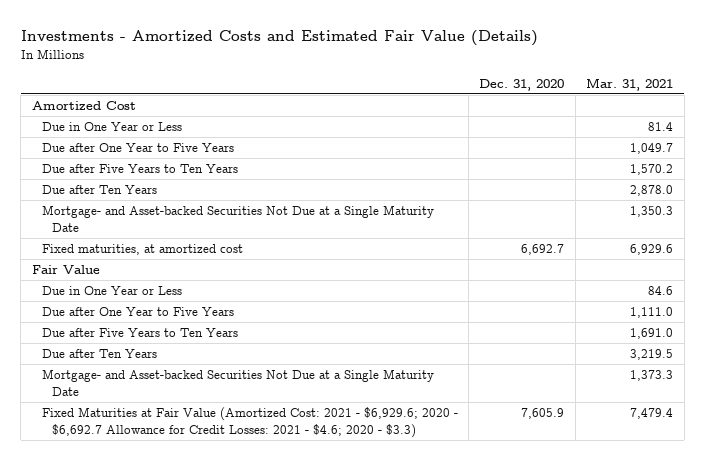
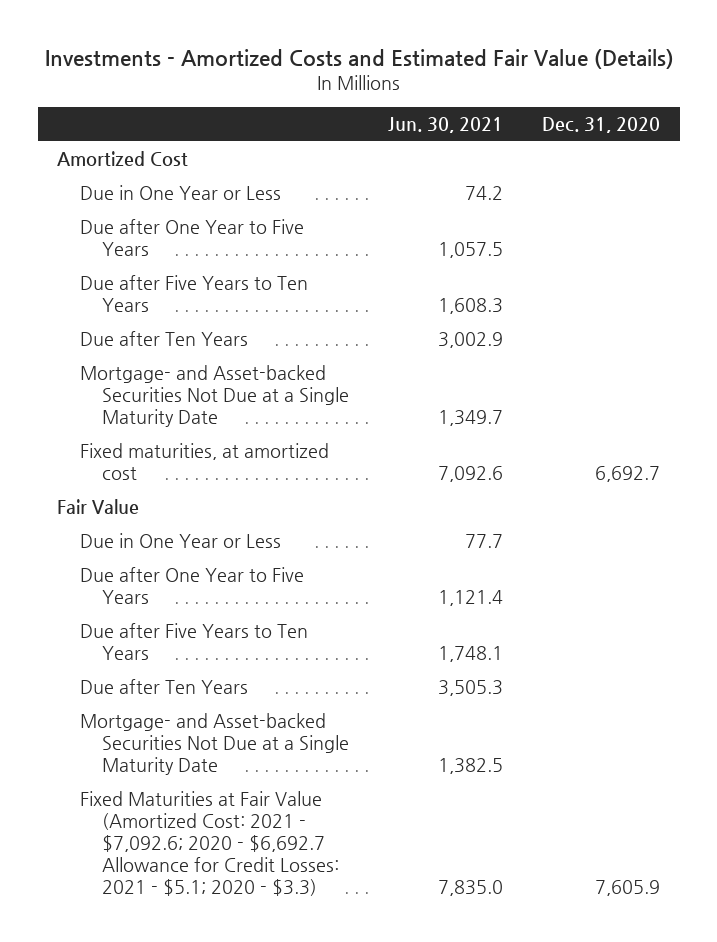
- | Dec. 31, 2020 | Mar. 31, 2021
+ | Jun. 30, 2021 | Dec. 31, 2020
- Fixed Maturities at Fair Value (Amortized Cost: 2021 - $6,929.6; 2020 - $6,692.7 Allowance for Credit Losses: 2021 - $4.6; 2020 - $3.3) | 7,605.9 | 7,479.4
+ Fixed Maturities at Fair Value (Amortized Cost: 2021 - $7,092.6; 2020 - $6,692.7 Allowance for Credit Losses: 2021 - $5.1; 2020 - $3.3) | 7,835.0 | 7,605.9

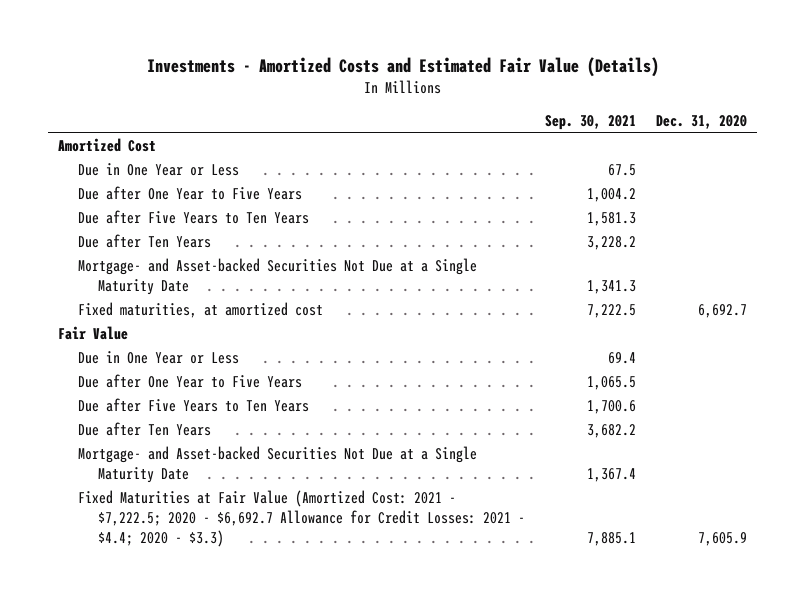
- | Jun. 30, 2021 | Dec. 31, 2020
+ | Sep. 30, 2021 | Dec. 31, 2020
- Fixed Maturities at Fair Value (Amortized Cost: 2021 - $7,092.6; 2020 - $6,692.7 Allowance for Credit Losses: 2021 - $5.1; 2020 - $3.3) | 7,835.0 | 7,605.9
+ Fixed Maturities at Fair Value (Amortized Cost: 2021 - $7,222.5; 2020 - $6,692.7 Allowance for Credit Losses: 2021 - $4.4; 2020 - $3.3) | 7,885.1 | 7,605.9

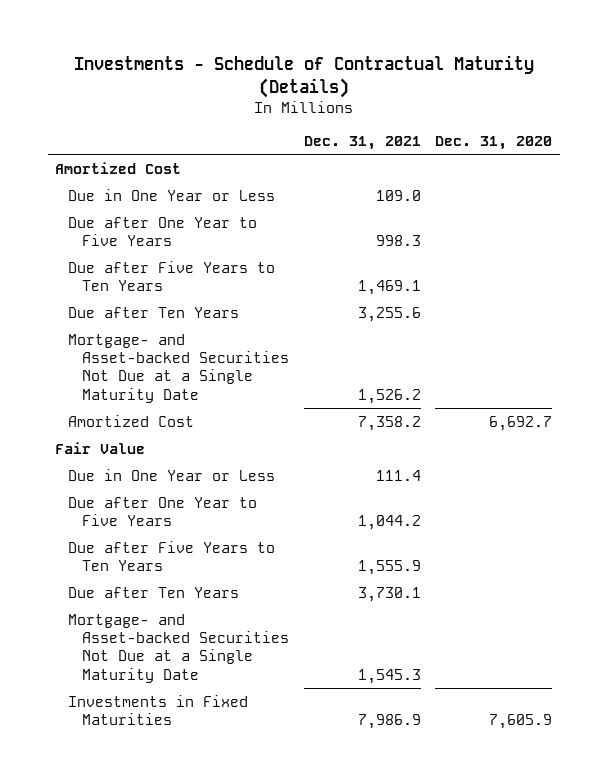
- Investments - Amortized Costs and Estimated Fair Value (Details)
+ Investments - Schedule of Contractual Maturity (Details)
- | Sep. 30, 2021 | Dec. 31, 2020
+ | Dec. 31, 2021 | Dec. 31, 2020
- Fixed maturities, at amortized cost | 7,222.5 | 6,692.7
+ Amortized Cost | 7,358.2 | 6,692.7
- Fixed Maturities at Fair Value (Amortized Cost: 2021 - $7,222.5; 2020 - $6,692.7 Allowance for Credit Losses: 2021 - $4.4; 2020 - $3.3) | 7,885.1 | 7,605.9
+ Investments in Fixed Maturities | 7,986.9 | 7,605.9

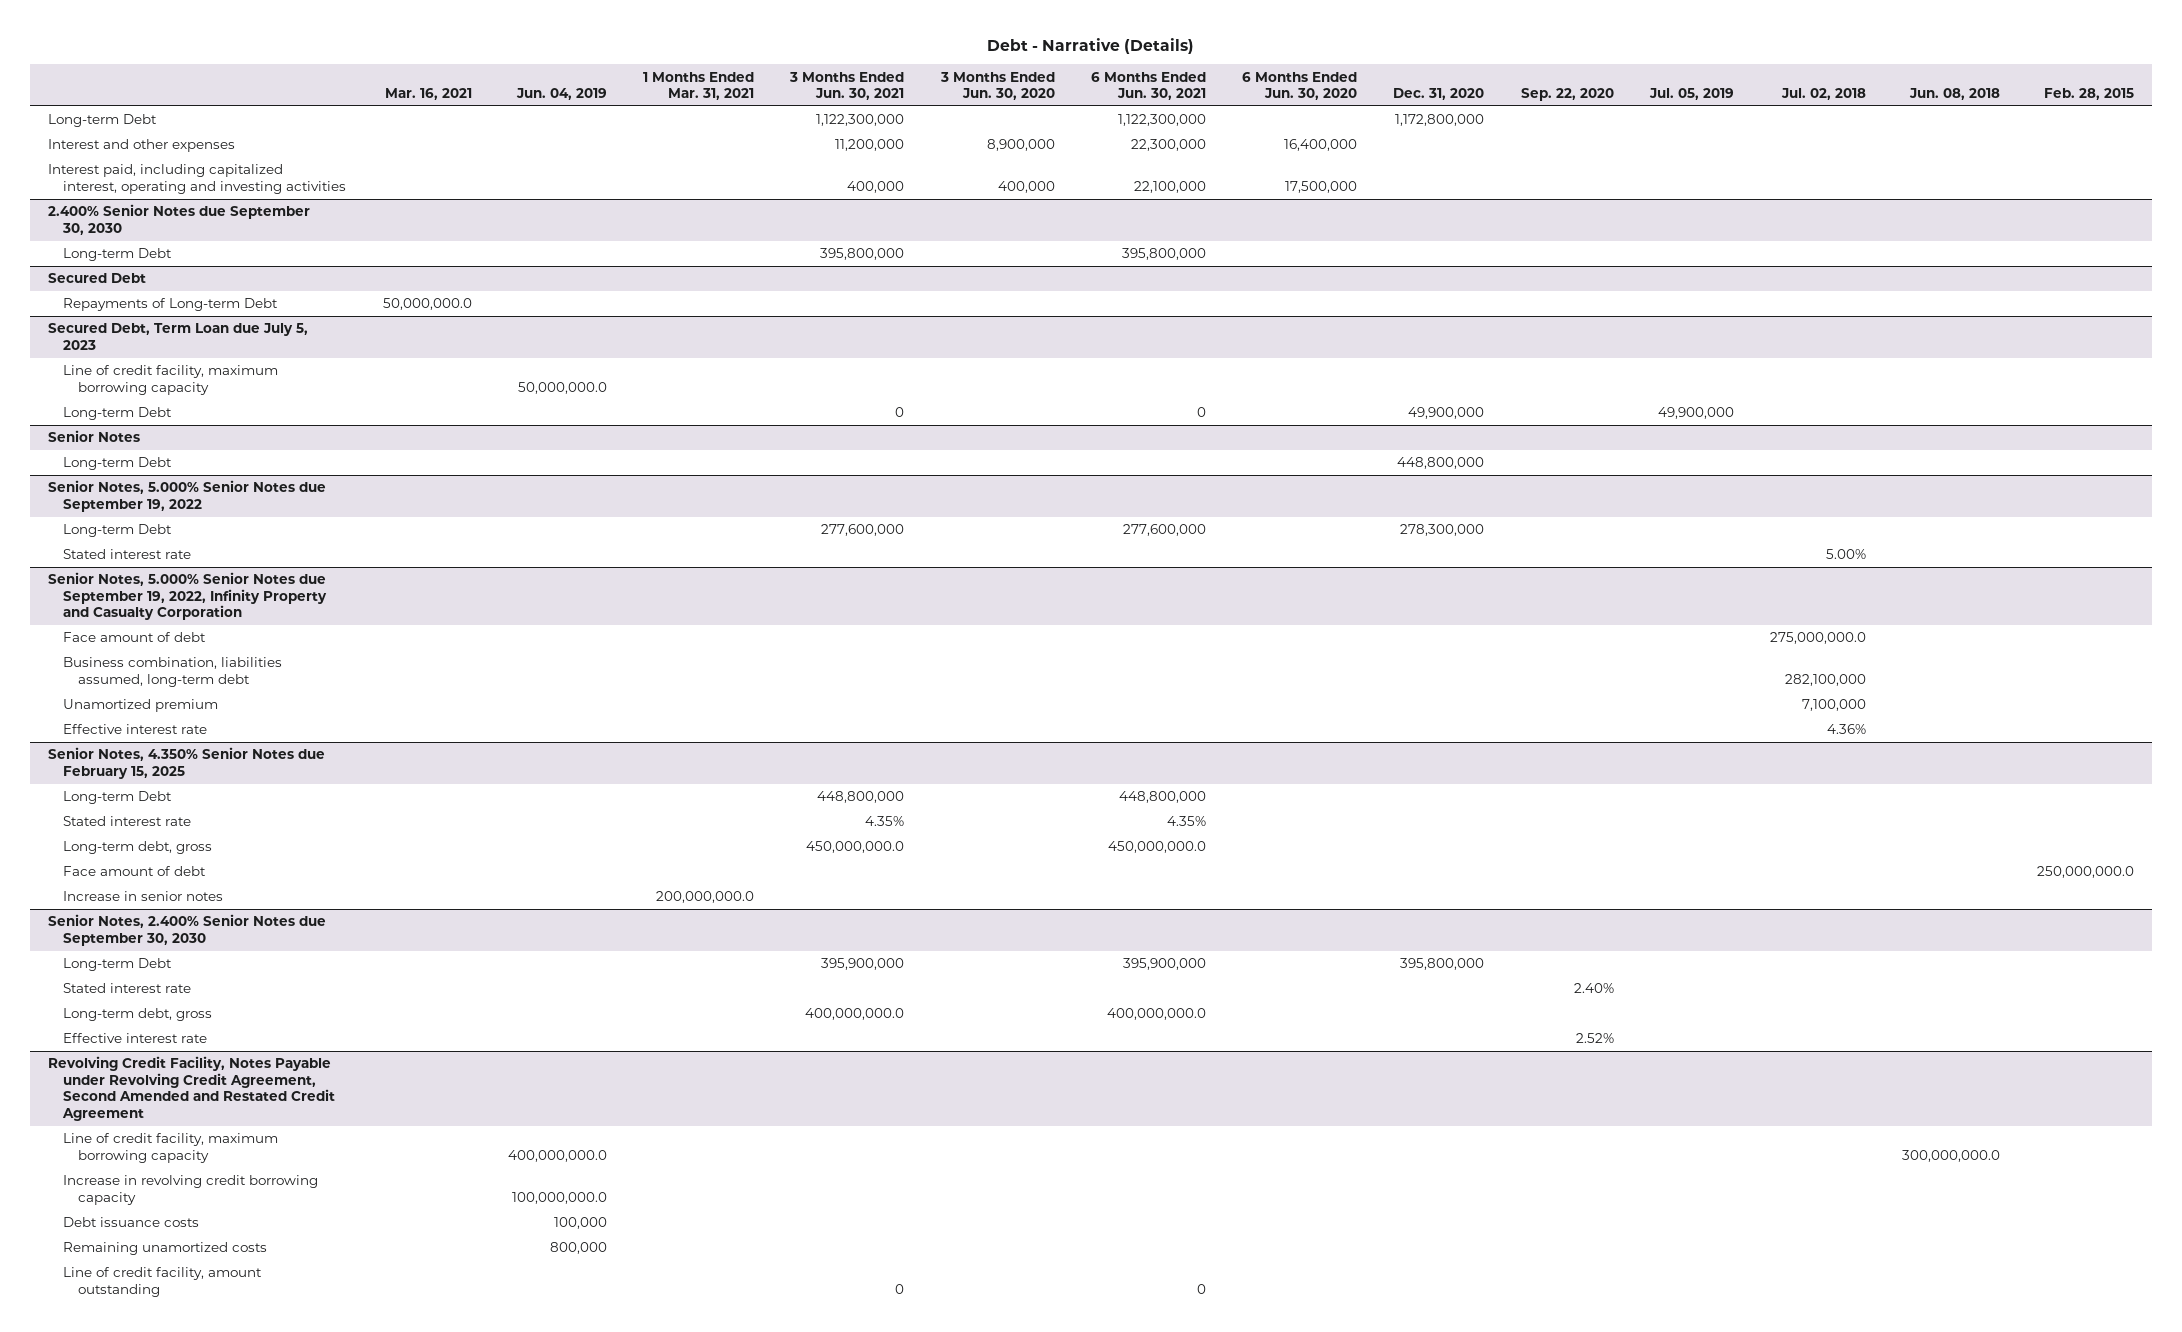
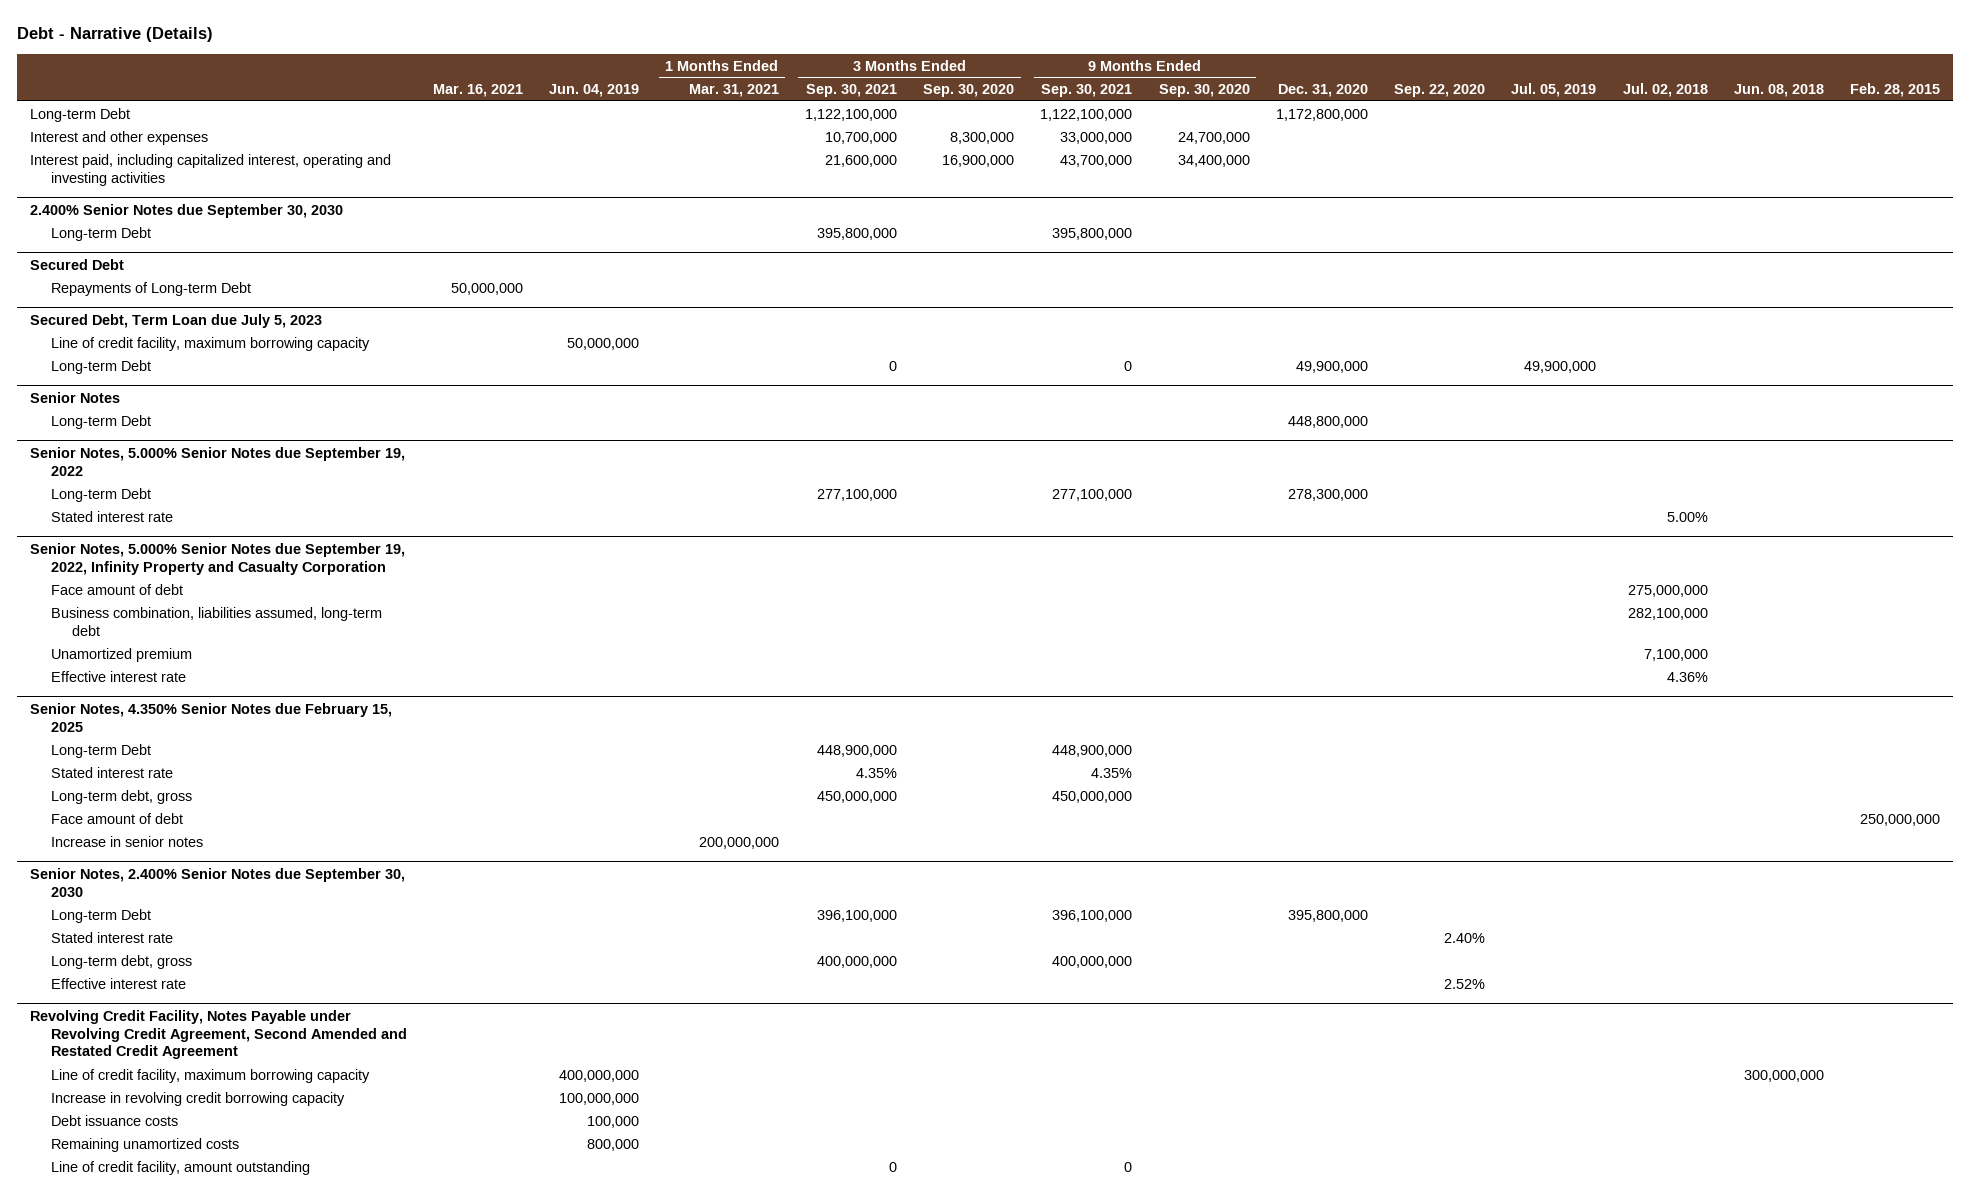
- | Mar. 16, 2021 | Jun. 04, 2019 | 1 Months Ended Mar. 31, 2021 | 3 Months Ended Jun. 30, 2021 | 3 Months Ended Jun. 30, 2020 | 6 Months Ended Jun. 30, 2021 | 6 Months Ended Jun. 30, 2020 | Dec. 31, 2020 | Sep. 22, 2020 | Jul. 05, 2019 | Jul. 02, 2018 | Jun. 08, 2018 | Feb. 28, 2015
+ | Mar. 16, 2021 | Jun. 04, 2019 | 1 Months Ended Mar. 31, 2021 | 3 Months Ended Sep. 30, 2021 | 3 Months Ended Sep. 30, 2020 | 9 Months Ended Sep. 30, 2021 | 9 Months Ended Sep. 30, 2020 | Dec. 31, 2020 | Sep. 22, 2020 | Jul. 05, 2019 | Jul. 02, 2018 | Jun. 08, 2018 | Feb. 28, 2015
@ Secured Debt
- Repayments of Long-term Debt | 50,000,000.0 | | | | | | | | | | | |
+ Repayments of Long-term Debt | 50,000,000 | | | | | | | | | | | |
@ Secured Debt, Term Loan due July 5, 2023
- Line of credit facility, maximum borrowing capacity | | 50,000,000.0 | | | | | | | | | | |
+ Line of credit facility, maximum borrowing capacity | | 50,000,000 | | | | | | | | | | |
@ Senior Notes, 5.000% Senior Notes due September 19, 2022, Infinity Property and Casualty Corporation
- Face amount of debt | | | | | | | | | | | 275,000,000.0 | |
+ Face amount of debt | | | | | | | | | | | 275,000,000 | |
@ Senior Notes, 4.350% Senior Notes due February 15, 2025
- Face amount of debt | | | | | | | | | | | | | 250,000,000.0
- Increase in senior notes | | | 200,000,000.0 | | | | | | | | | |
+ Face amount of debt | | | | | | | | | | | | | 250,000,000
+ Increase in senior notes | | | 200,000,000 | | | | | | | | | |
@ Revolving Credit Facility, Notes Payable under Revolving Credit Agreement, Second Amended and Restated Credit Agreement
- Line of credit facility, maximum borrowing capacity | | 400,000,000.0 | | | | | | | | | | 300,000,000.0 |
- Increase in revolving credit borrowing capacity | | 100,000,000.0 | | | | | | | | | | |
+ Line of credit facility, maximum borrowing capacity | | 400,000,000 | | | | | | | | | | 300,000,000 |
+ Increase in revolving credit borrowing capacity | | 100,000,000 | | | | | | | | | | |

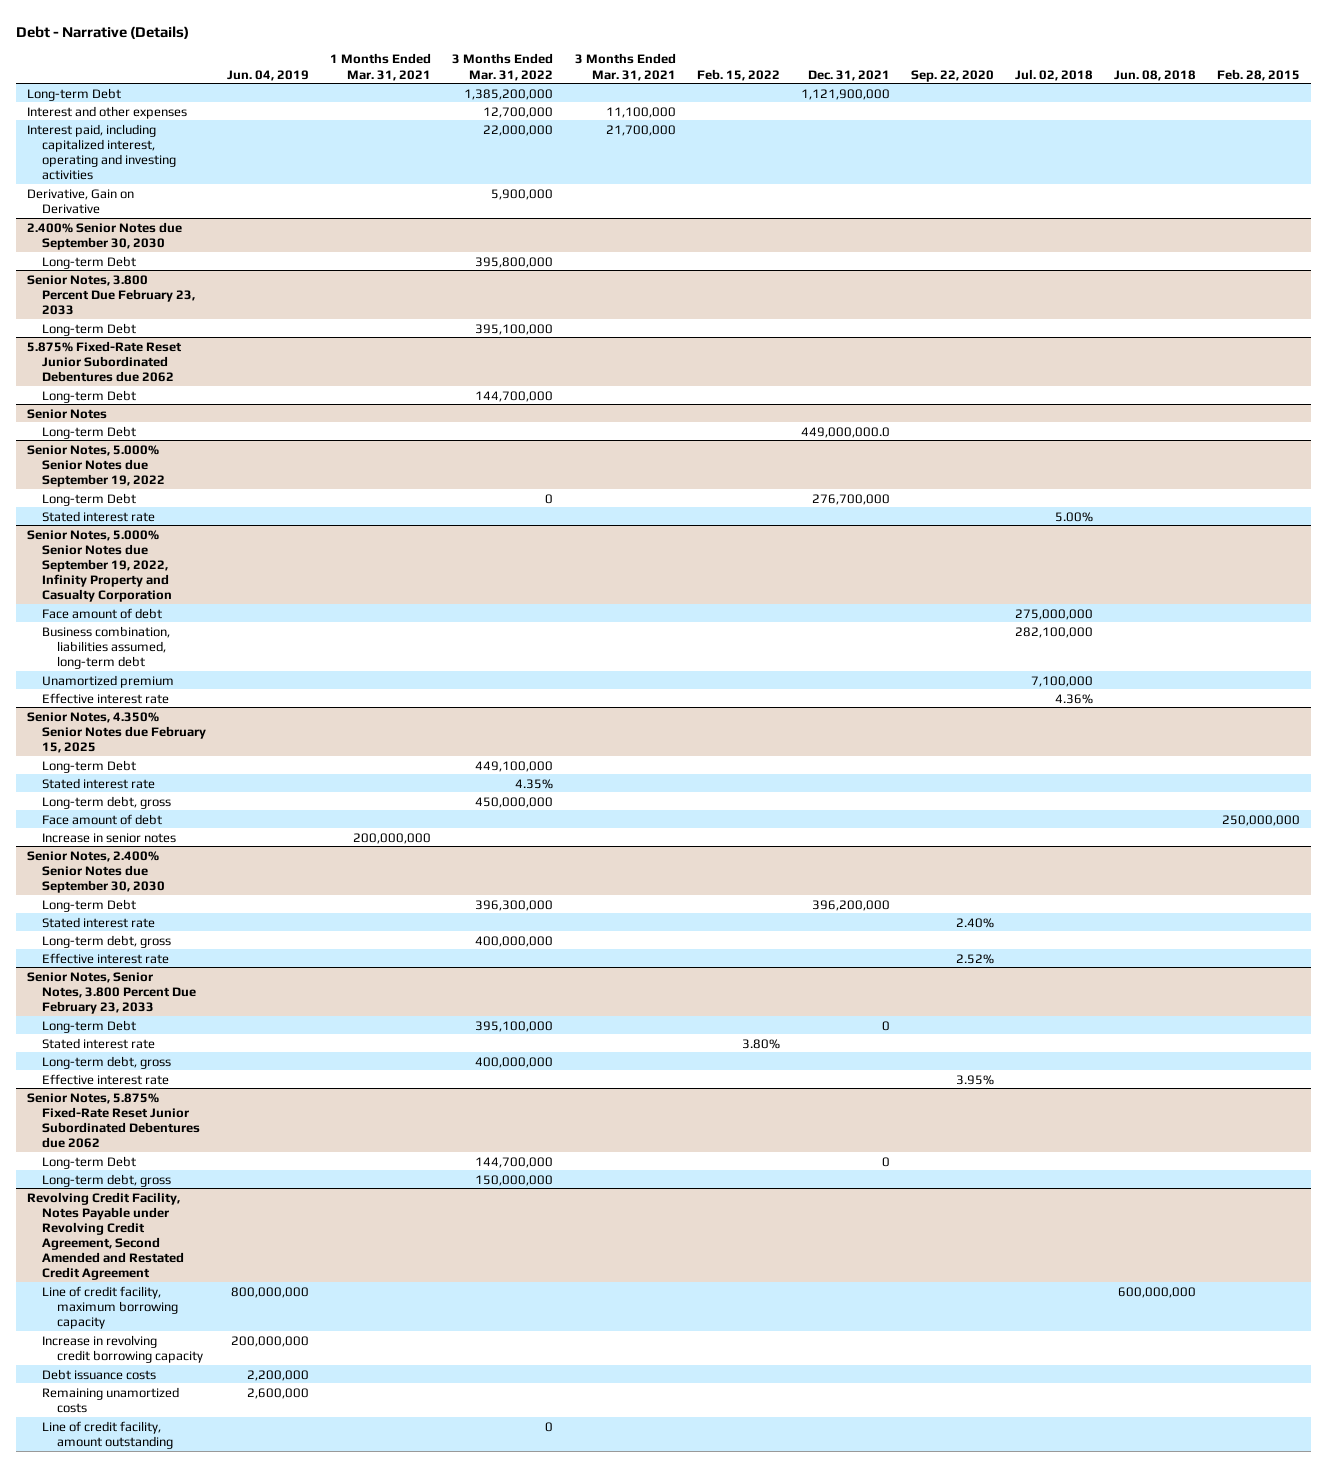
- | Mar. 16, 2021 | Jun. 04, 2019 | 1 Months Ended Mar. 31, 2021 | 3 Months Ended Sep. 30, 2021 | 3 Months Ended Sep. 30, 2020 | 9 Months Ended Sep. 30, 2021 | 9 Months Ended Sep. 30, 2020 | Dec. 31, 2020 | Sep. 22, 2020 | Jul. 05, 2019 | Jul. 02, 2018 | Jun. 08, 2018 | Feb. 28, 2015
+ | Jun. 04, 2019 | 1 Months Ended Mar. 31, 2021 | 3 Months Ended Mar. 31, 2022 | 3 Months Ended Mar. 31, 2021 | Feb. 15, 2022 | Dec. 31, 2021 | Sep. 22, 2020 | Jul. 02, 2018 | Jun. 08, 2018 | Feb. 28, 2015
+ Derivative, Gain on Derivative | | | 5,900,000 | | | | | | |
- Secured Debt
- Repayments of Long-term Debt | 50,000,000 | | | | | | | | | | | |
- Secured Debt, Term Loan due July 5, 2023
- Line of credit facility, maximum borrowing capacity | | 50,000,000 | | | | | | | | | | |
- Long-term Debt | | | | 0 | | 0 | | 49,900,000 | | 49,900,000 | | |
+ Senior Notes, 3.800 Percent Due February 23, 2033
+ Long-term Debt | | | 395,100,000 | | | | | | |
+ 5.875% Fixed-Rate Reset Junior Subordinated Debentures due 2062
+ Long-term Debt | | | 144,700,000 | | | | | | |
+ Senior Notes, Senior Notes, 3.800 Percent Due February 23, 2033
+ Long-term Debt | | | 395,100,000 | | | 0 | | | |
+ Stated interest rate | | | | | 3.80% | | | | |
+ Long-term debt, gross | | | 400,000,000 | | | | | | |
+ Effective interest rate | | | | | | | 3.95% | | |
+ Senior Notes, 5.875% Fixed-Rate Reset Junior Subordinated Debentures due 2062
+ Long-term Debt | | | 144,700,000 | | | 0 | | | |
+ Long-term debt, gross | | | 150,000,000 | | | | | | |
@ Revolving Credit Facility, Notes Payable under Revolving Credit Agreement, Second Amended and Restated Credit Agreement
- Line of credit facility, maximum borrowing capacity | | 400,000,000 | | | | | | | | | | 300,000,000 |
- Increase in revolving credit borrowing capacity | | 100,000,000 | | | | | | | | | | |
- Debt issuance costs | | 100,000 | | | | | | | | | | |
- Remaining unamortized costs | | 800,000 | | | | | | | | | | |
+ Line of credit facility, maximum borrowing capacity | 800,000,000 | | | | | | | | 600,000,000 |
+ Increase in revolving credit borrowing capacity | 200,000,000 | | | | | | | | |
+ Debt issuance costs | 2,200,000 | | | | | | | | |
+ Remaining unamortized costs | 2,600,000 | | | | | | | | |

